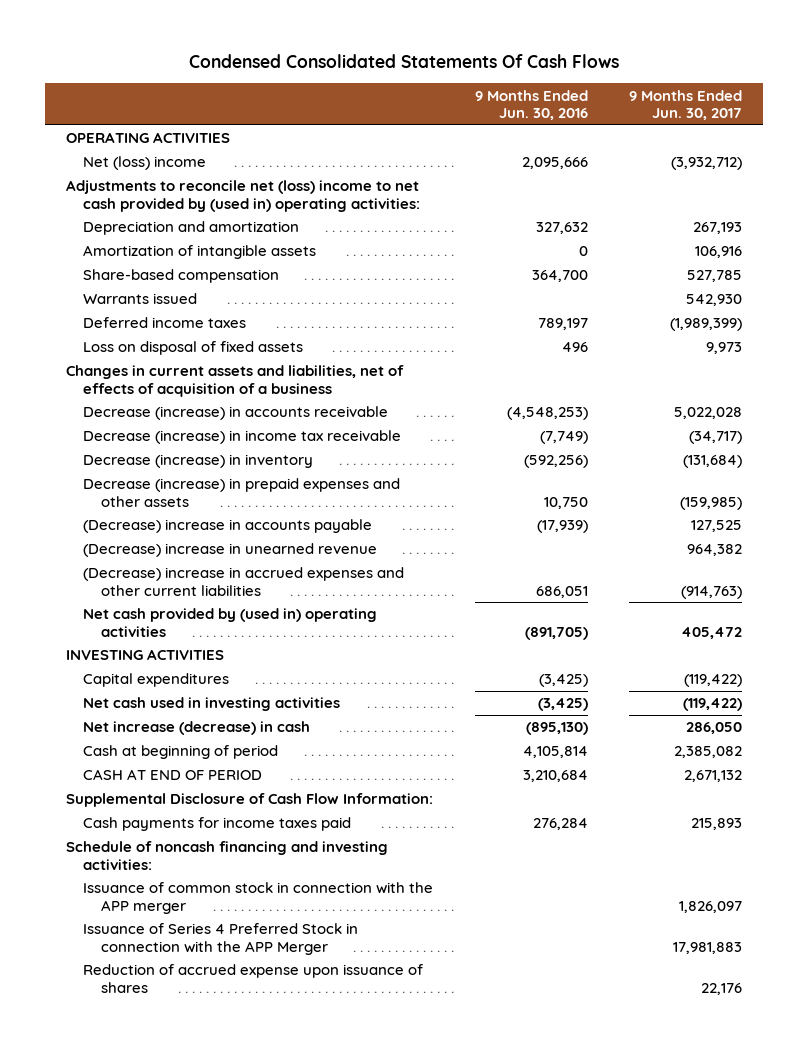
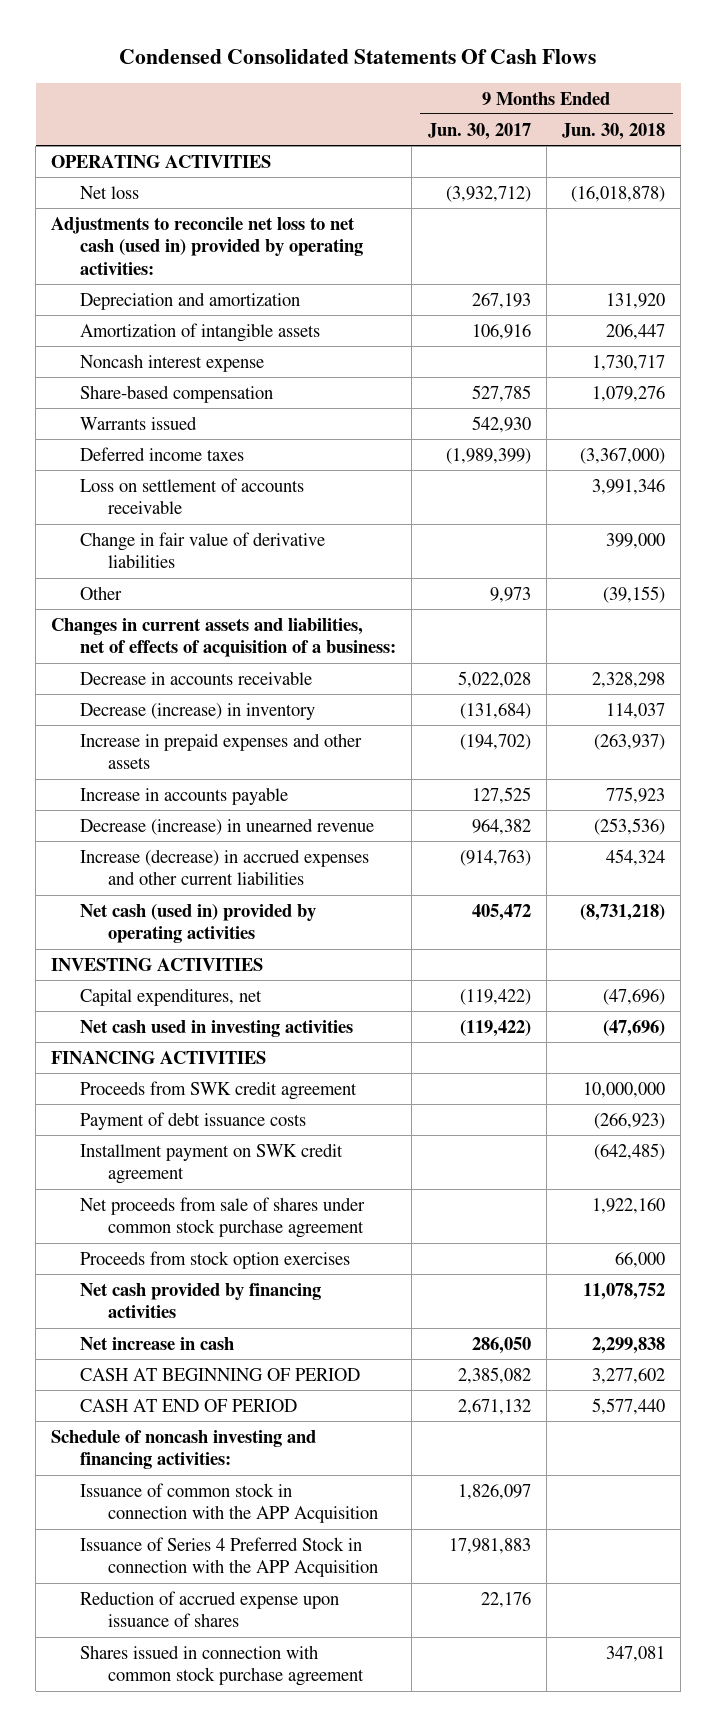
- | 9 Months Ended Jun. 30, 2016 | 9 Months Ended Jun. 30, 2017
+ | 9 Months Ended Jun. 30, 2017 | 9 Months Ended Jun. 30, 2018
- Net (loss) income | 2,095,666 | (3,932,712)
- Adjustments to reconcile net (loss) income to net cash provided by (used in) operating activities:
+ Net loss | (3,932,712) | (16,018,878)
+ Adjustments to reconcile net loss to net cash (used in) provided by operating activities:
+ Noncash interest expense | | 1,730,717
- Loss on disposal of fixed assets | 496 | 9,973
- Changes in current assets and liabilities, net of effects of acquisition of a business
- Decrease (increase) in accounts receivable | (4,548,253) | 5,022,028
- Decrease (increase) in income tax receivable | (7,749) | (34,717)
+ Loss on settlement of accounts receivable | | 3,991,346
+ Change in fair value of derivative liabilities | | 399,000
+ Other | 9,973 | (39,155)
+ Changes in current assets and liabilities, net of effects of acquisition of a business:
+ Decrease in accounts receivable | 5,022,028 | 2,328,298
- Decrease (increase) in prepaid expenses and other assets | 10,750 | (159,985)
- (Decrease) increase in accounts payable | (17,939) | 127,525
- (Decrease) increase in unearned revenue | | 964,382
- (Decrease) increase in accrued expenses and other current liabilities | 686,051 | (914,763)
- Net cash provided by (used in) operating activities | (891,705) | 405,472
+ Increase in prepaid expenses and other assets | (194,702) | (263,937)
+ Increase in accounts payable | 127,525 | 775,923
+ Decrease (increase) in unearned revenue | 964,382 | (253,536)
+ Increase (decrease) in accrued expenses and other current liabilities | (914,763) | 454,324
+ Net cash (used in) provided by operating activities | 405,472 | (8,731,218)
- Capital expenditures | (3,425) | (119,422)
+ Capital expenditures, net | (119,422) | (47,696)
- Net increase (decrease) in cash | (895,130) | 286,050
- Cash at beginning of period | 4,105,814 | 2,385,082
+ FINANCING ACTIVITIES
+ Proceeds from SWK credit agreement | | 10,000,000
+ Payment of debt issuance costs | | (266,923)
+ Installment payment on SWK credit agreement | | (642,485)
+ Net proceeds from sale of shares under common stock purchase agreement | | 1,922,160
+ Proceeds from stock option exercises | | 66,000
+ Net cash provided by financing activities | | 11,078,752
+ Net increase in cash | 286,050 | 2,299,838
+ CASH AT BEGINNING OF PERIOD | 2,385,082 | 3,277,602
- Supplemental Disclosure of Cash Flow Information:
- Cash payments for income taxes paid | 276,284 | 215,893
- Schedule of noncash financing and investing activities:
- Issuance of common stock in connection with the APP merger | | 1,826,097
- Issuance of Series 4 Preferred Stock in connection with the APP Merger | | 17,981,883
+ Schedule of noncash investing and financing activities:
+ Issuance of common stock in connection with the APP Acquisition | 1,826,097 |
+ Issuance of Series 4 Preferred Stock in connection with the APP Acquisition | 17,981,883 |
+ Shares issued in connection with common stock purchase agreement | | 347,081

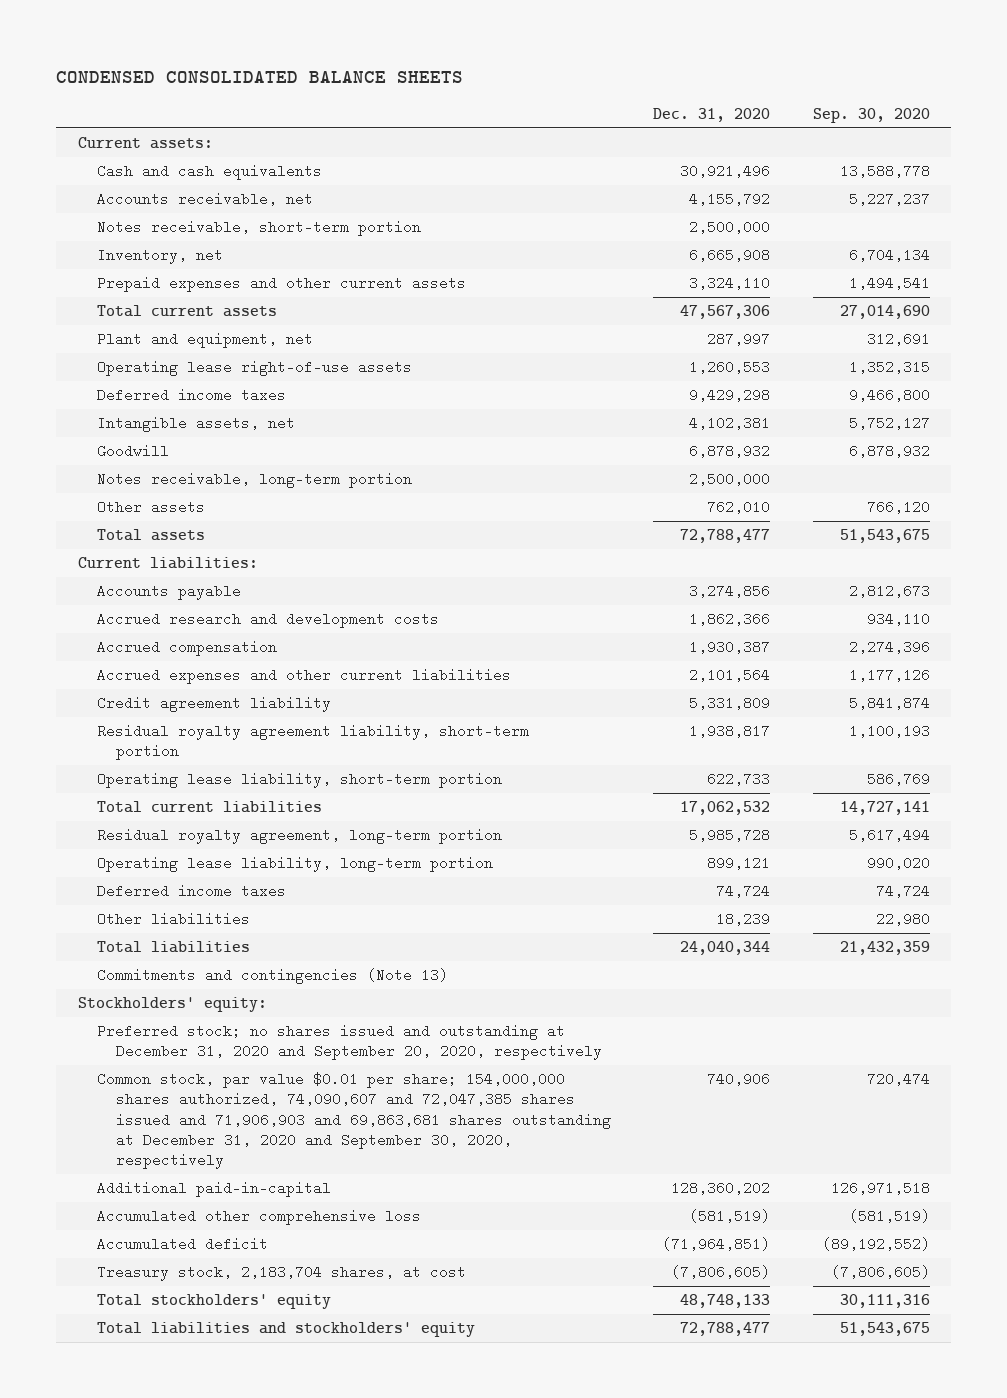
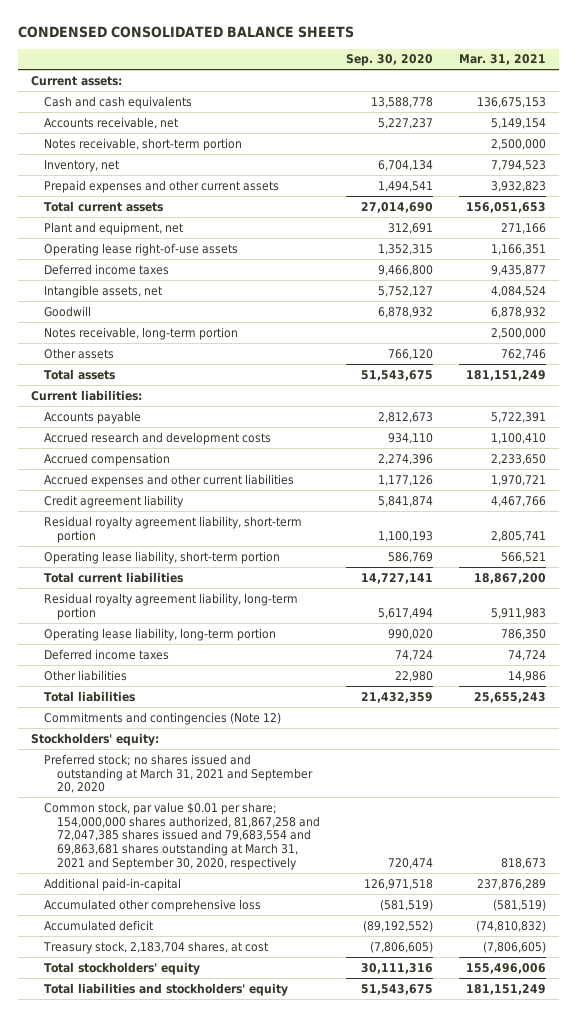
- | Dec. 31, 2020 | Sep. 30, 2020
+ | Sep. 30, 2020 | Mar. 31, 2021
- Residual royalty agreement, long-term portion | 5,985,728 | 5,617,494
+ Residual royalty agreement liability, long-term portion | 5,617,494 | 5,911,983
- Commitments and contingencies (Note 13)
+ Commitments and contingencies (Note 12)
- Preferred stock; no shares issued and outstanding at December 31, 2020 and September 20, 2020, respectively
- Common stock, par value $0.01 per share; 154,000,000 shares authorized, 74,090,607 and 72,047,385 shares issued and 71,906,903 and 69,863,681 shares outstanding at December 31, 2020 and September 30, 2020, respectively | 740,906 | 720,474
+ Preferred stock; no shares issued and outstanding at March 31, 2021 and September 20, 2020
+ Common stock, par value $0.01 per share; 154,000,000 shares authorized, 81,867,258 and 72,047,385 shares issued and 79,683,554 and 69,863,681 shares outstanding at March 31, 2021 and September 30, 2020, respectively | 720,474 | 818,673

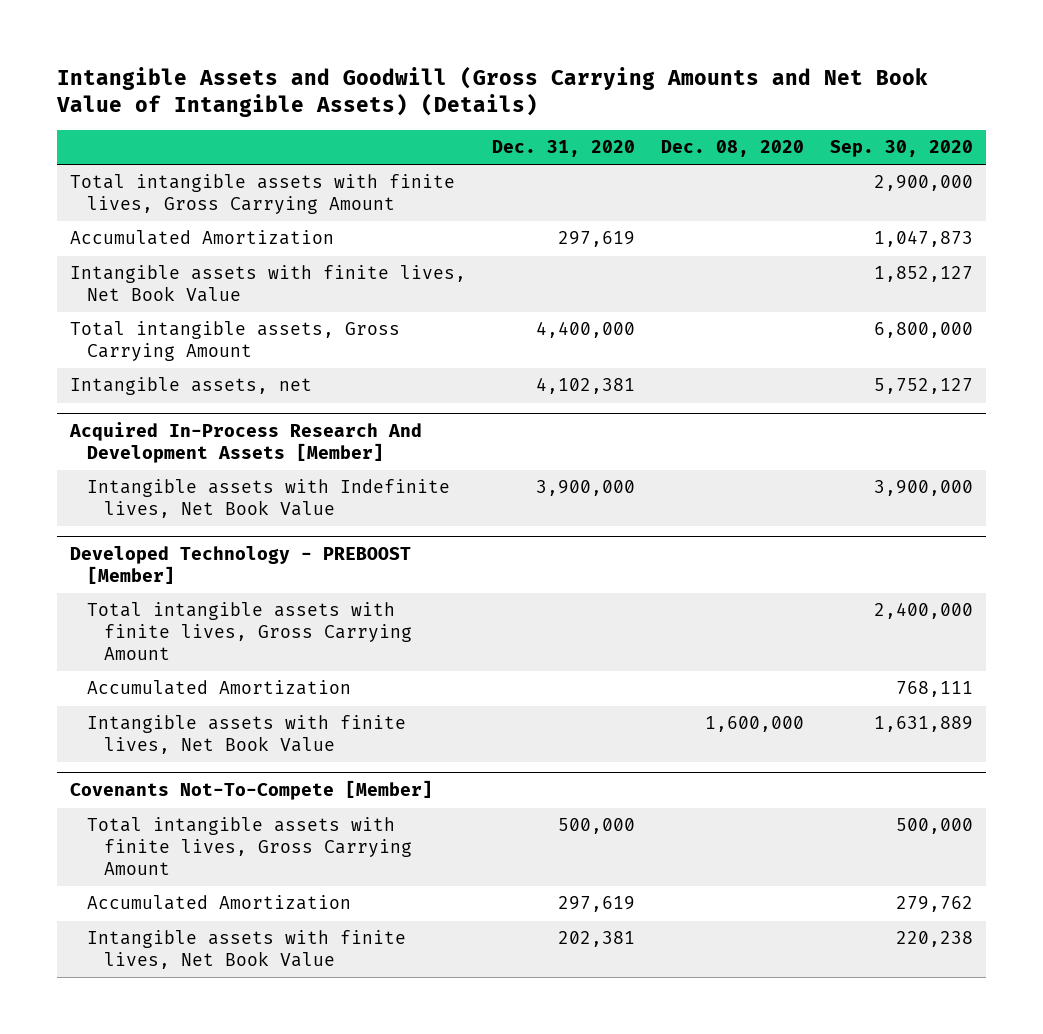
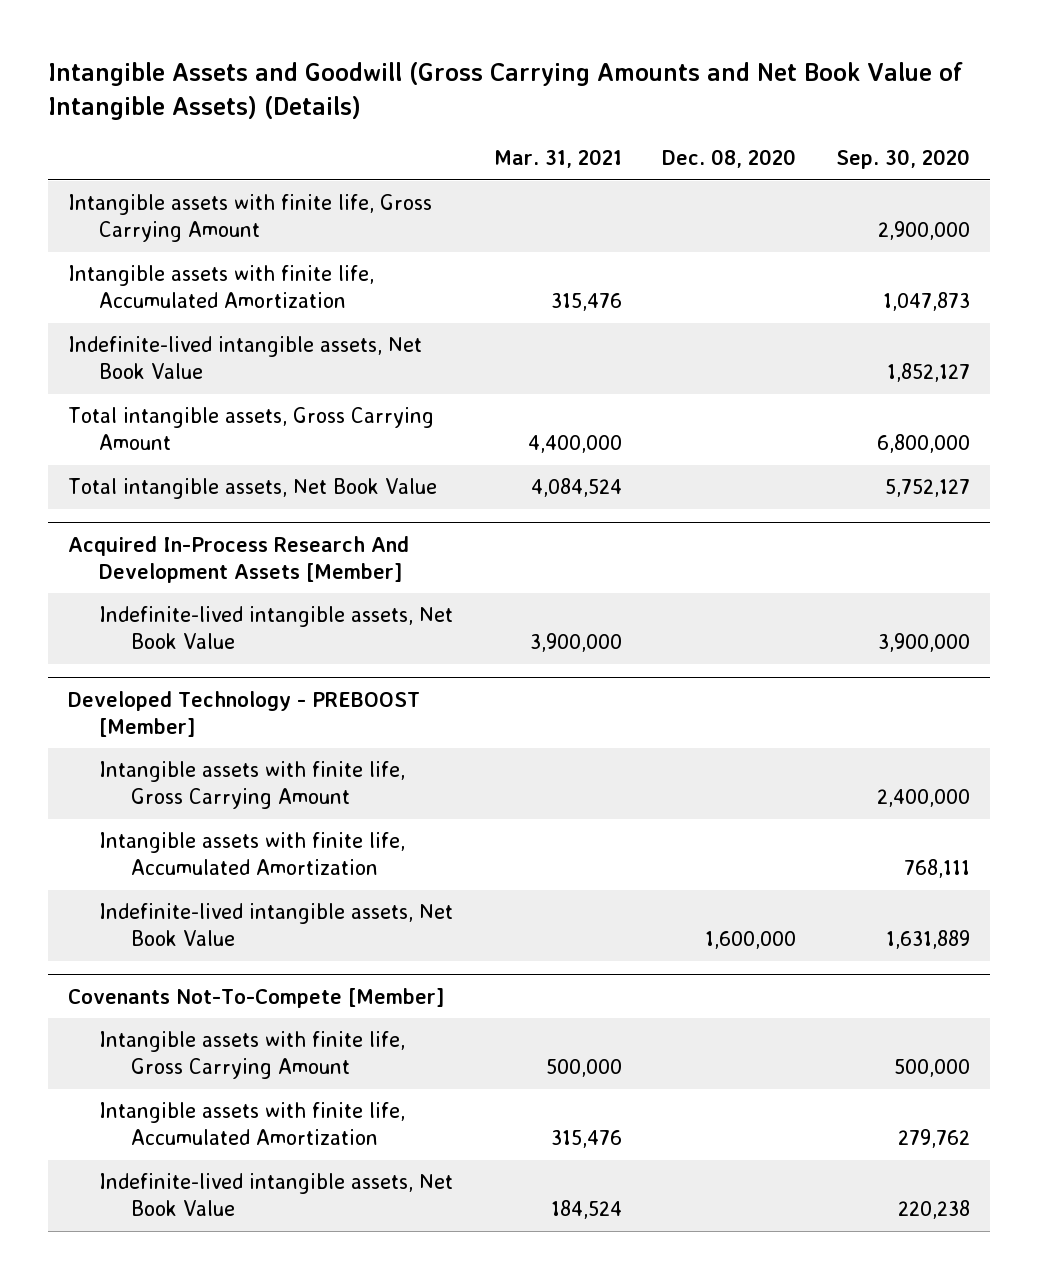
- | Dec. 31, 2020 | Dec. 08, 2020 | Sep. 30, 2020
+ | Mar. 31, 2021 | Dec. 08, 2020 | Sep. 30, 2020
- Total intangible assets with finite lives, Gross Carrying Amount | | | 2,900,000
- Accumulated Amortization | 297,619 | | 1,047,873
- Intangible assets with finite lives, Net Book Value | | | 1,852,127
+ Intangible assets with finite life, Gross Carrying Amount | | | 2,900,000
+ Intangible assets with finite life, Accumulated Amortization | 315,476 | | 1,047,873
+ Indefinite-lived intangible assets, Net Book Value | | | 1,852,127
- Intangible assets, net | 4,102,381 | | 5,752,127
+ Total intangible assets, Net Book Value | 4,084,524 | | 5,752,127
@ Acquired In-Process Research And Development Assets [Member]
- Intangible assets with Indefinite lives, Net Book Value | 3,900,000 | | 3,900,000
+ Indefinite-lived intangible assets, Net Book Value | 3,900,000 | | 3,900,000
@ Developed Technology - PREBOOST [Member]
- Total intangible assets with finite lives, Gross Carrying Amount | | | 2,400,000
- Accumulated Amortization | | | 768,111
- Intangible assets with finite lives, Net Book Value | | 1,600,000 | 1,631,889
+ Intangible assets with finite life, Gross Carrying Amount | | | 2,400,000
+ Intangible assets with finite life, Accumulated Amortization | | | 768,111
+ Indefinite-lived intangible assets, Net Book Value | | 1,600,000 | 1,631,889
@ Covenants Not-To-Compete [Member]
- Total intangible assets with finite lives, Gross Carrying Amount | 500,000 | | 500,000
- Accumulated Amortization | 297,619 | | 279,762
- Intangible assets with finite lives, Net Book Value | 202,381 | | 220,238
+ Intangible assets with finite life, Gross Carrying Amount | 500,000 | | 500,000
+ Intangible assets with finite life, Accumulated Amortization | 315,476 | | 279,762
+ Indefinite-lived intangible assets, Net Book Value | 184,524 | | 220,238

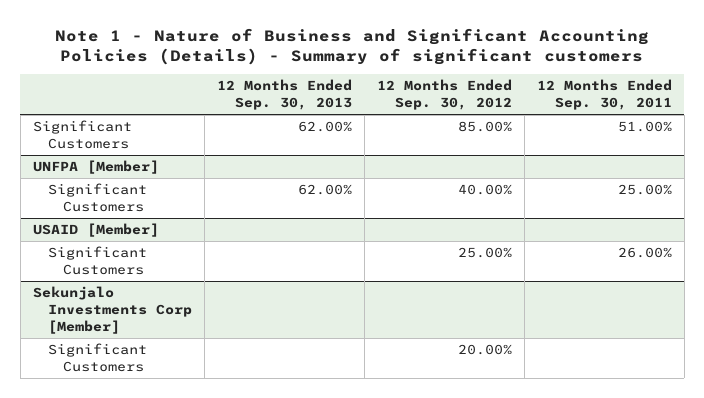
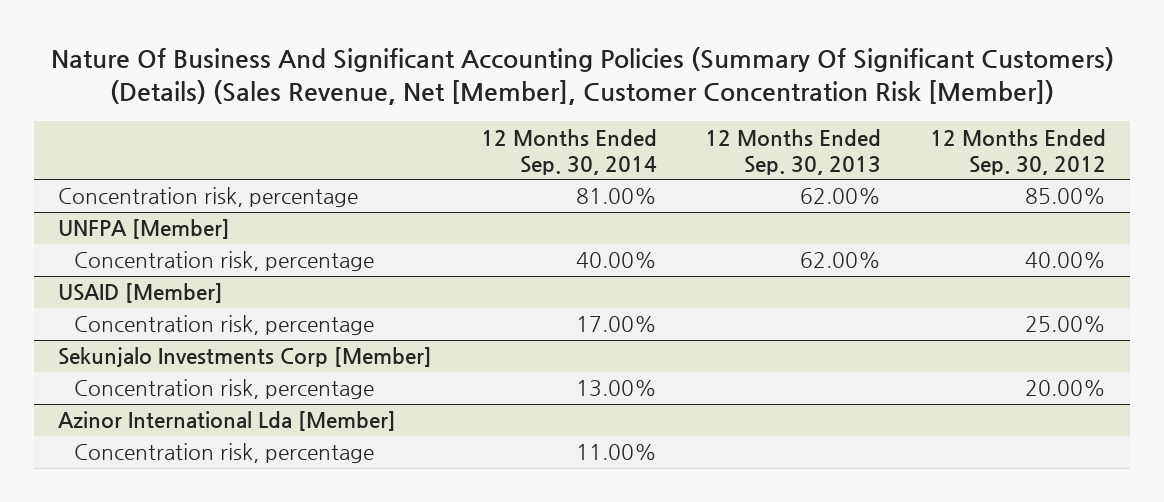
- Note 1 - Nature of Business and Significant Accounting Policies (Details) - Summary of significant customers
+ Nature Of Business And Significant Accounting Policies (Summary Of Significant Customers) (Details) (Sales Revenue, Net [Member], Customer Concentration Risk [Member])
- | 12 Months Ended Sep. 30, 2013 | 12 Months Ended Sep. 30, 2012 | 12 Months Ended Sep. 30, 2011
+ | 12 Months Ended Sep. 30, 2014 | 12 Months Ended Sep. 30, 2013 | 12 Months Ended Sep. 30, 2012
- Significant Customers | 62.00% | 85.00% | 51.00%
+ Concentration risk, percentage | 81.00% | 62.00% | 85.00%
@ UNFPA [Member]
- Significant Customers | 62.00% | 40.00% | 25.00%
+ Concentration risk, percentage | 40.00% | 62.00% | 40.00%
@ USAID [Member]
- Significant Customers | | 25.00% | 26.00%
+ Concentration risk, percentage | 17.00% | | 25.00%
@ Sekunjalo Investments Corp [Member]
- Significant Customers | | 20.00% |
+ Concentration risk, percentage | 13.00% | | 20.00%
+ Azinor International Lda [Member]
+ Concentration risk, percentage | 11.00% | |

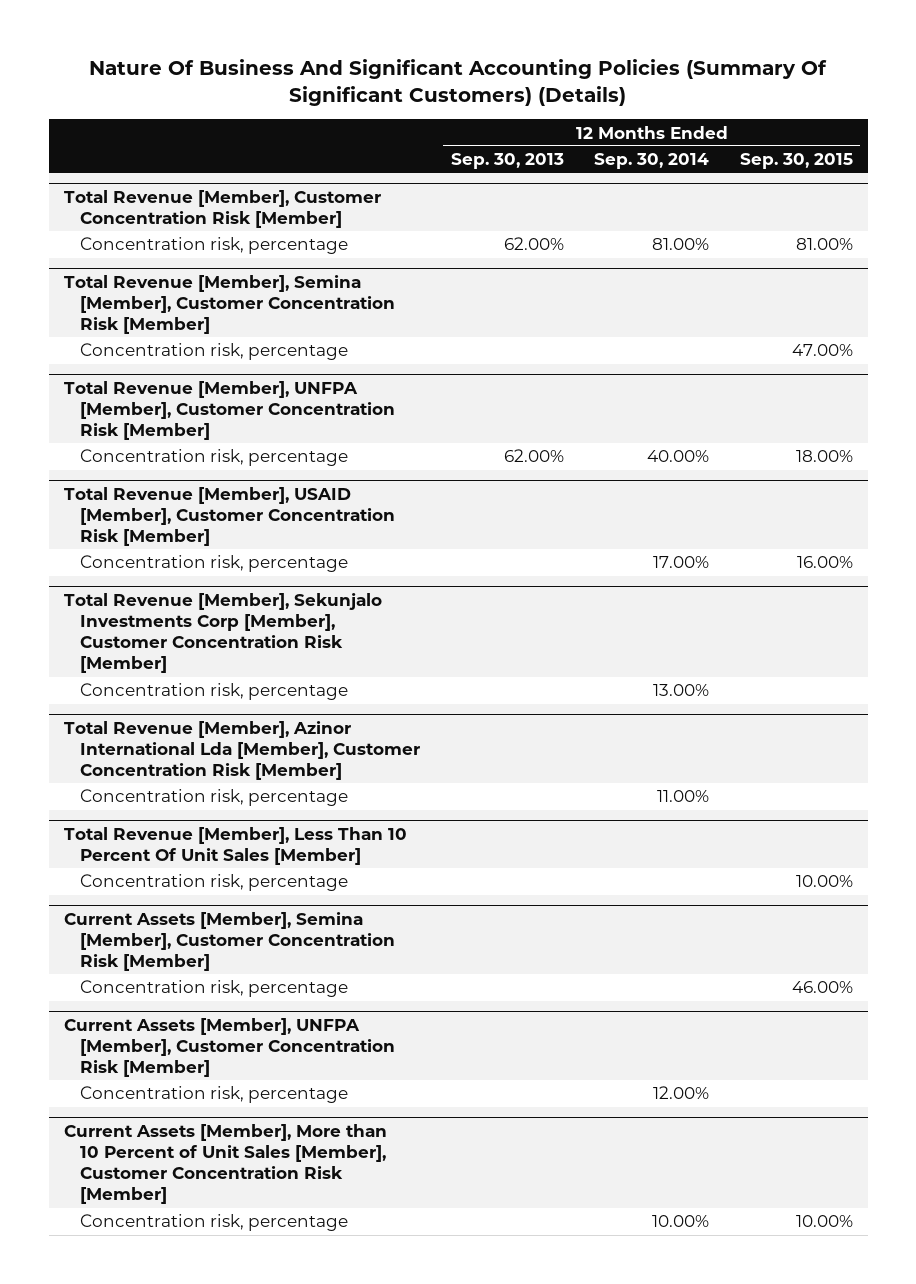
- Nature Of Business And Significant Accounting Policies (Summary Of Significant Customers) (Details) (Sales Revenue, Net [Member], Customer Concentration Risk [Member])
+ Nature Of Business And Significant Accounting Policies (Summary Of Significant Customers) (Details)
- | 12 Months Ended Sep. 30, 2014 | 12 Months Ended Sep. 30, 2013 | 12 Months Ended Sep. 30, 2012
+ | 12 Months Ended Sep. 30, 2013 | 12 Months Ended Sep. 30, 2014 | 12 Months Ended Sep. 30, 2015
+ Total Revenue [Member], Customer Concentration Risk [Member]
- UNFPA [Member]
+ Total Revenue [Member], Semina [Member], Customer Concentration Risk [Member]
+ Concentration risk, percentage | | | 47.00%
+ Total Revenue [Member], UNFPA [Member], Customer Concentration Risk [Member]
- USAID [Member]
+ Total Revenue [Member], USAID [Member], Customer Concentration Risk [Member]
- Sekunjalo Investments Corp [Member]
+ Total Revenue [Member], Sekunjalo Investments Corp [Member], Customer Concentration Risk [Member]
- Azinor International Lda [Member]
+ Total Revenue [Member], Azinor International Lda [Member], Customer Concentration Risk [Member]
+ Total Revenue [Member], Less Than 10 Percent Of Unit Sales [Member]
+ Concentration risk, percentage | | | 10.00%
+ Current Assets [Member], Semina [Member], Customer Concentration Risk [Member]
+ Concentration risk, percentage | | | 46.00%
+ Current Assets [Member], UNFPA [Member], Customer Concentration Risk [Member]
+ Concentration risk, percentage | | 12.00% |
+ Current Assets [Member], More than 10 Percent of Unit Sales [Member], Customer Concentration Risk [Member]
+ Concentration risk, percentage | | 10.00% | 10.00%

